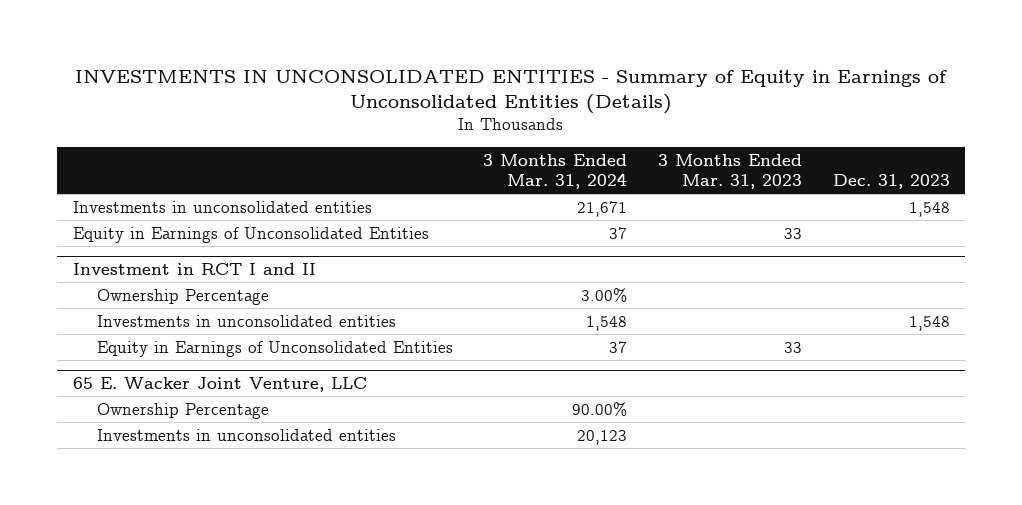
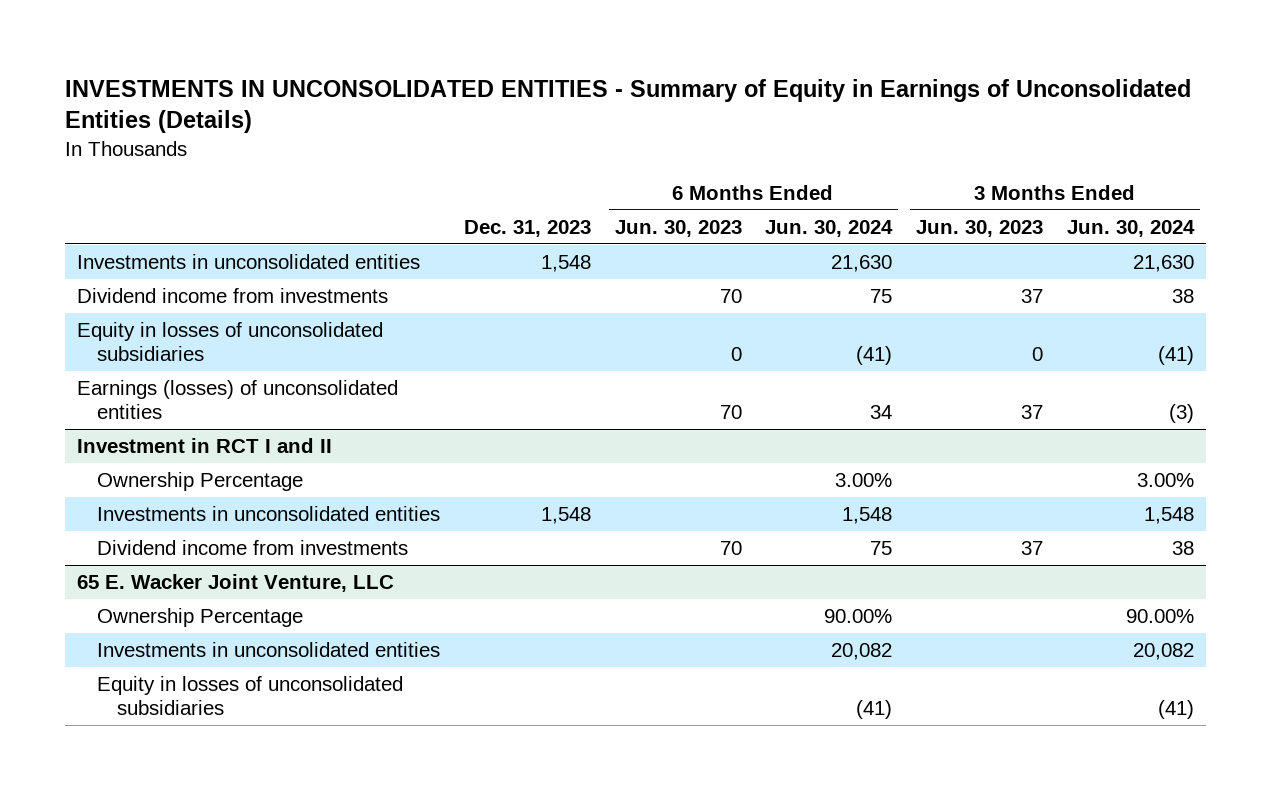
- | 3 Months Ended Mar. 31, 2024 | 3 Months Ended Mar. 31, 2023 | Dec. 31, 2023
+ | Dec. 31, 2023 | 6 Months Ended Jun. 30, 2023 | 6 Months Ended Jun. 30, 2024 | 3 Months Ended Jun. 30, 2023 | 3 Months Ended Jun. 30, 2024
- Equity in Earnings of Unconsolidated Entities | 37 | 33 |
+ Dividend income from investments | | 70 | 75 | 37 | 38
+ Equity in losses of unconsolidated subsidiaries | | 0 | (41) | 0 | (41)
+ Earnings (losses) of unconsolidated entities | | 70 | 34 | 37 | (3)
@ Investment in RCT I and II
- Equity in Earnings of Unconsolidated Entities | 37 | 33 |
+ Dividend income from investments | | 70 | 75 | 37 | 38
@ 65 E. Wacker Joint Venture, LLC
+ Equity in losses of unconsolidated subsidiaries | | | (41) | | (41)

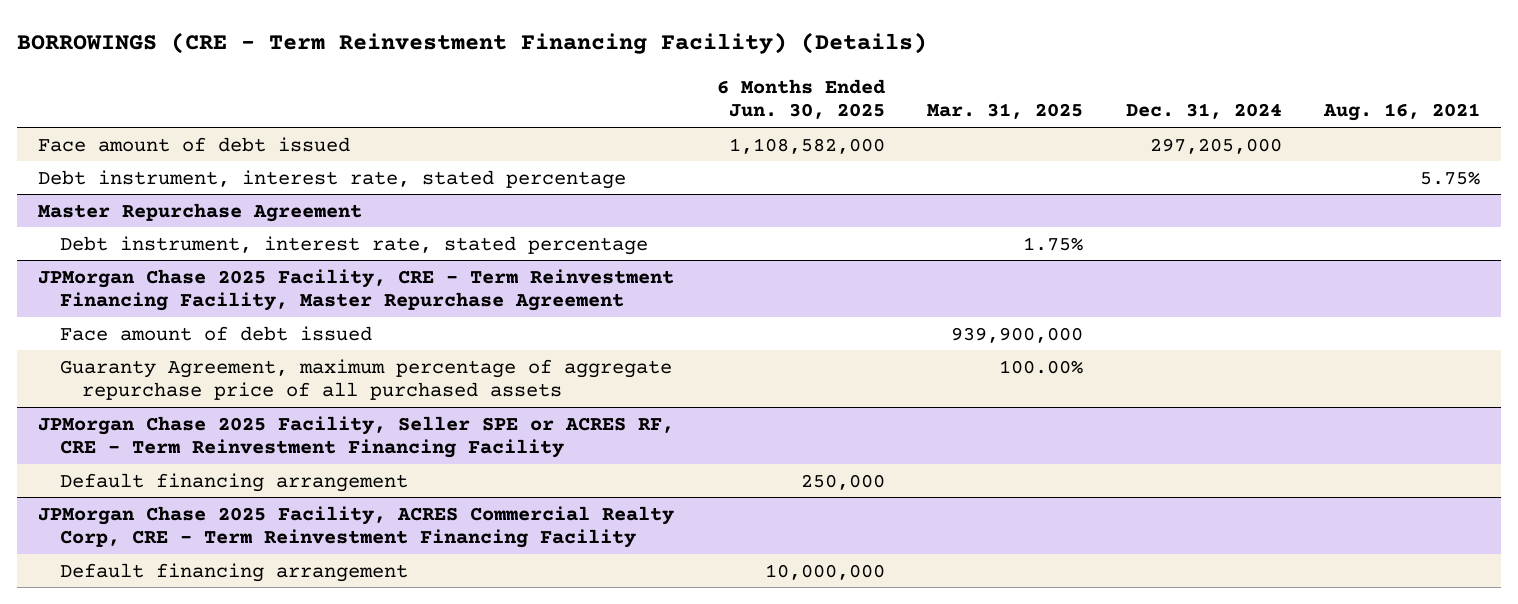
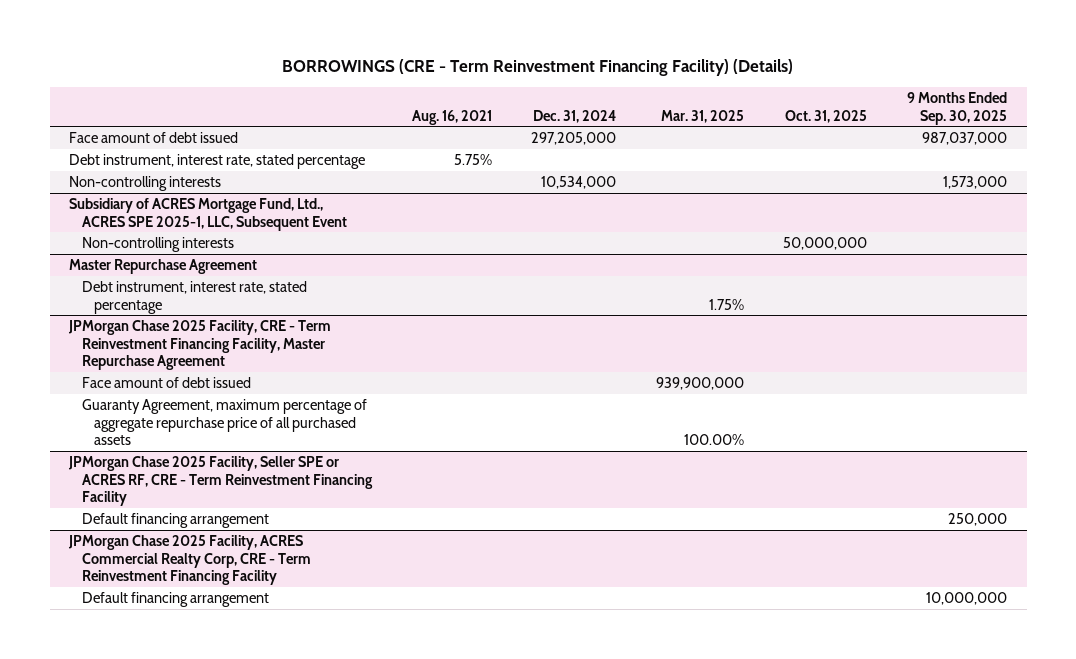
- | 6 Months Ended Jun. 30, 2025 | Mar. 31, 2025 | Dec. 31, 2024 | Aug. 16, 2021
+ | Aug. 16, 2021 | Dec. 31, 2024 | Mar. 31, 2025 | Oct. 31, 2025 | 9 Months Ended Sep. 30, 2025
+ Non-controlling interests | | 10,534,000 | | | 1,573,000
+ Subsidiary of ACRES Mortgage Fund, Ltd., ACRES SPE 2025-1, LLC, Subsequent Event
+ Non-controlling interests | | | | 50,000,000 |

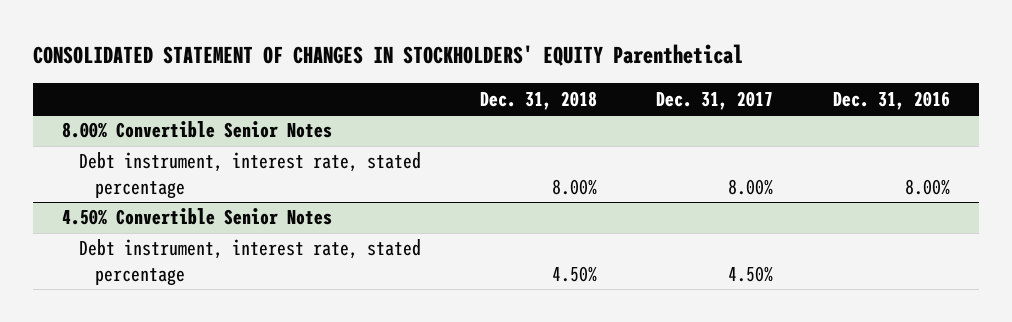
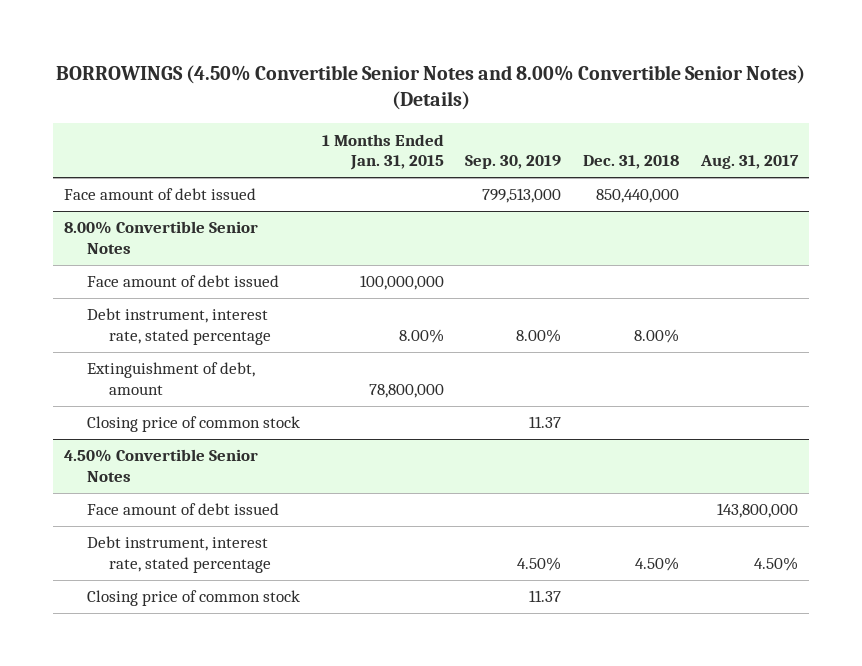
- CONSOLIDATED STATEMENT OF CHANGES IN STOCKHOLDERS' EQUITY Parenthetical
+ BORROWINGS (4.50% Convertible Senior Notes and 8.00% Convertible Senior Notes) (Details)
- | Dec. 31, 2018 | Dec. 31, 2017 | Dec. 31, 2016
+ | 1 Months Ended Jan. 31, 2015 | Sep. 30, 2019 | Dec. 31, 2018 | Aug. 31, 2017
+ Face amount of debt issued | | 799,513,000 | 850,440,000 |
@ 8.00% Convertible Senior Notes
+ Face amount of debt issued | 100,000,000 | | |
+ Extinguishment of debt, amount | 78,800,000 | | |
+ Closing price of common stock | | 11.37 | |
@ 4.50% Convertible Senior Notes
+ Face amount of debt issued | | | | 143,800,000
+ Closing price of common stock | | 11.37 | |

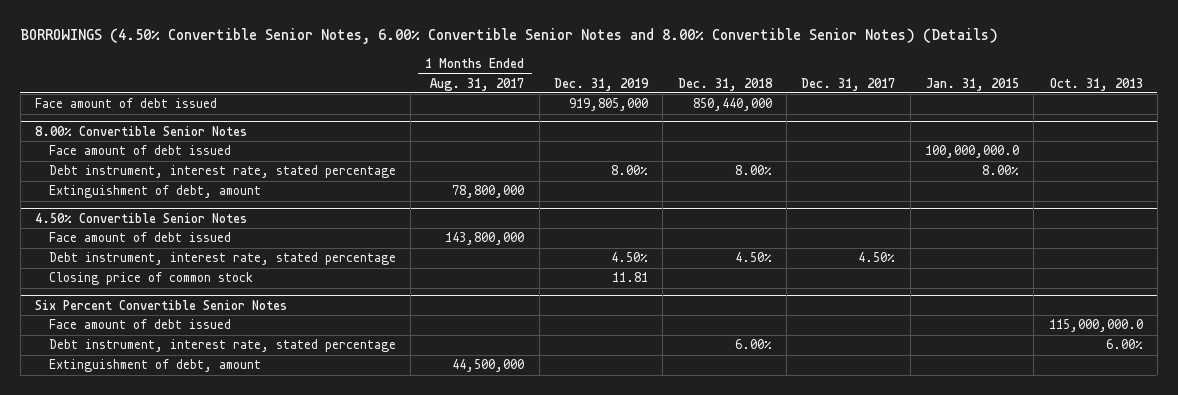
- BORROWINGS (4.50% Convertible Senior Notes and 8.00% Convertible Senior Notes) (Details)
+ BORROWINGS (4.50% Convertible Senior Notes, 6.00% Convertible Senior Notes and 8.00% Convertible Senior Notes) (Details)
- | 1 Months Ended Jan. 31, 2015 | Sep. 30, 2019 | Dec. 31, 2018 | Aug. 31, 2017
+ | 1 Months Ended Aug. 31, 2017 | Dec. 31, 2019 | Dec. 31, 2018 | Dec. 31, 2017 | Jan. 31, 2015 | Oct. 31, 2013
@ 8.00% Convertible Senior Notes
- Closing price of common stock | | 11.37 | |
+ Six Percent Convertible Senior Notes
+ Face amount of debt issued | | | | | | 115,000,000.0
+ Debt instrument, interest rate, stated percentage | | | 6.00% | | | 6.00%
+ Extinguishment of debt, amount | 44,500,000 | | | | |

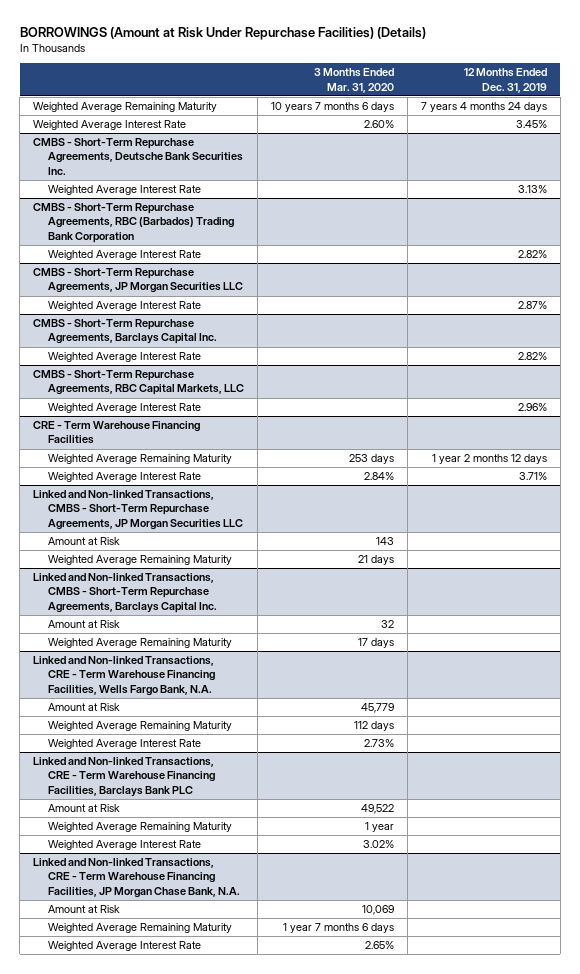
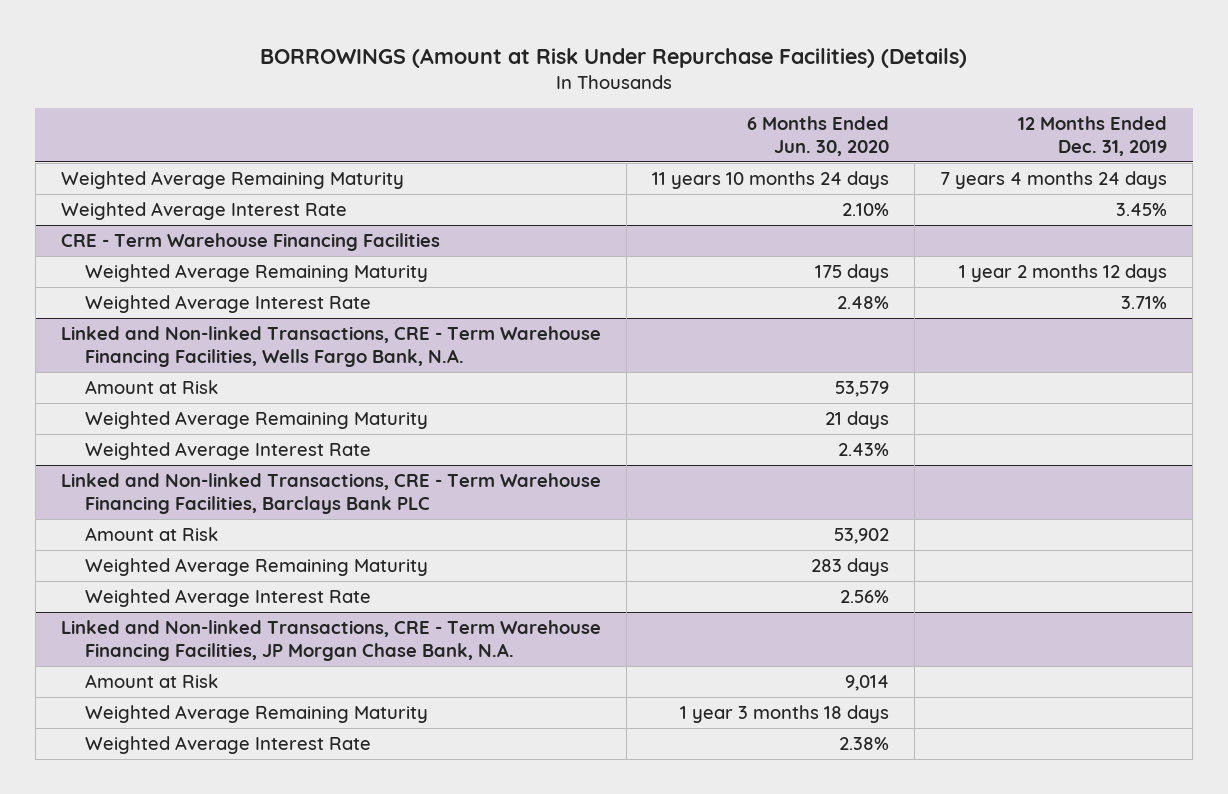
- | 3 Months Ended Mar. 31, 2020 | 12 Months Ended Dec. 31, 2019
+ | 6 Months Ended Jun. 30, 2020 | 12 Months Ended Dec. 31, 2019
- CMBS - Short-Term Repurchase Agreements, Deutsche Bank Securities Inc.
- Weighted Average Interest Rate | | 3.13%
- CMBS - Short-Term Repurchase Agreements, RBC (Barbados) Trading Bank Corporation
- Weighted Average Interest Rate | | 2.82%
- CMBS - Short-Term Repurchase Agreements, JP Morgan Securities LLC
- Weighted Average Interest Rate | | 2.87%
- CMBS - Short-Term Repurchase Agreements, Barclays Capital Inc.
- Weighted Average Interest Rate | | 2.82%
- CMBS - Short-Term Repurchase Agreements, RBC Capital Markets, LLC
- Weighted Average Interest Rate | | 2.96%
- Linked and Non-linked Transactions, CMBS - Short-Term Repurchase Agreements, JP Morgan Securities LLC
- Amount at Risk | 143 |
- Weighted Average Remaining Maturity | 21 days |
- Linked and Non-linked Transactions, CMBS - Short-Term Repurchase Agreements, Barclays Capital Inc.
- Amount at Risk | 32 |
- Weighted Average Remaining Maturity | 17 days |

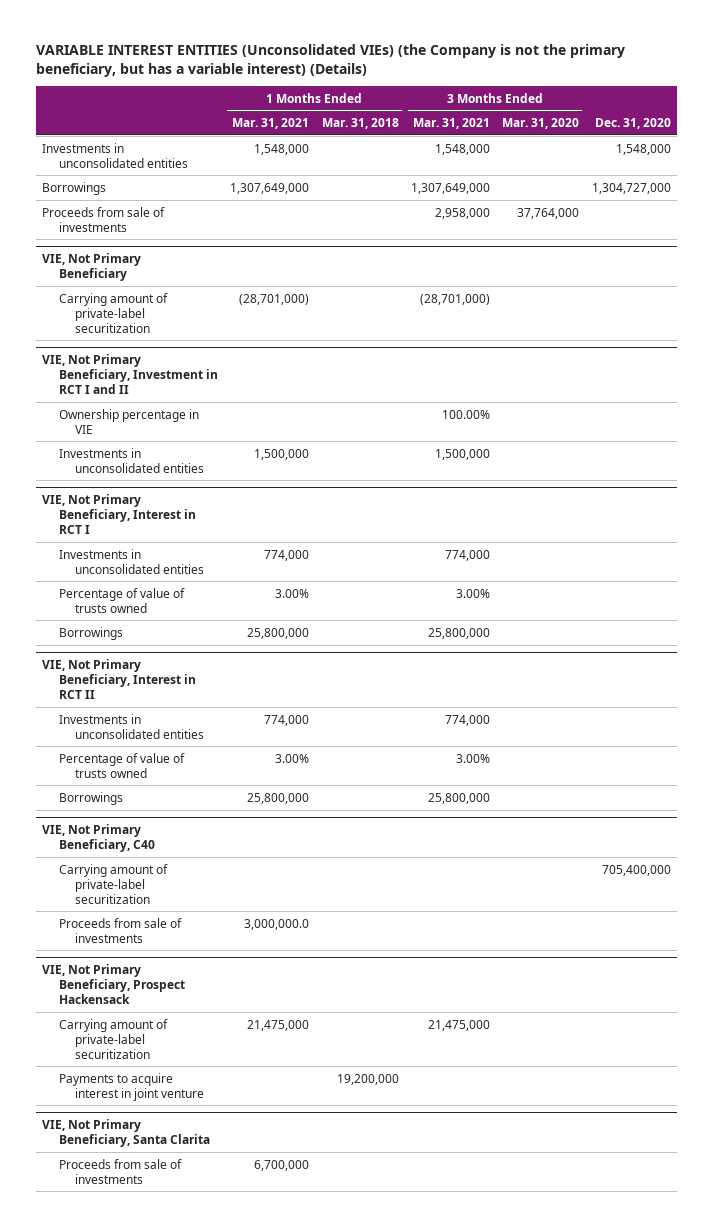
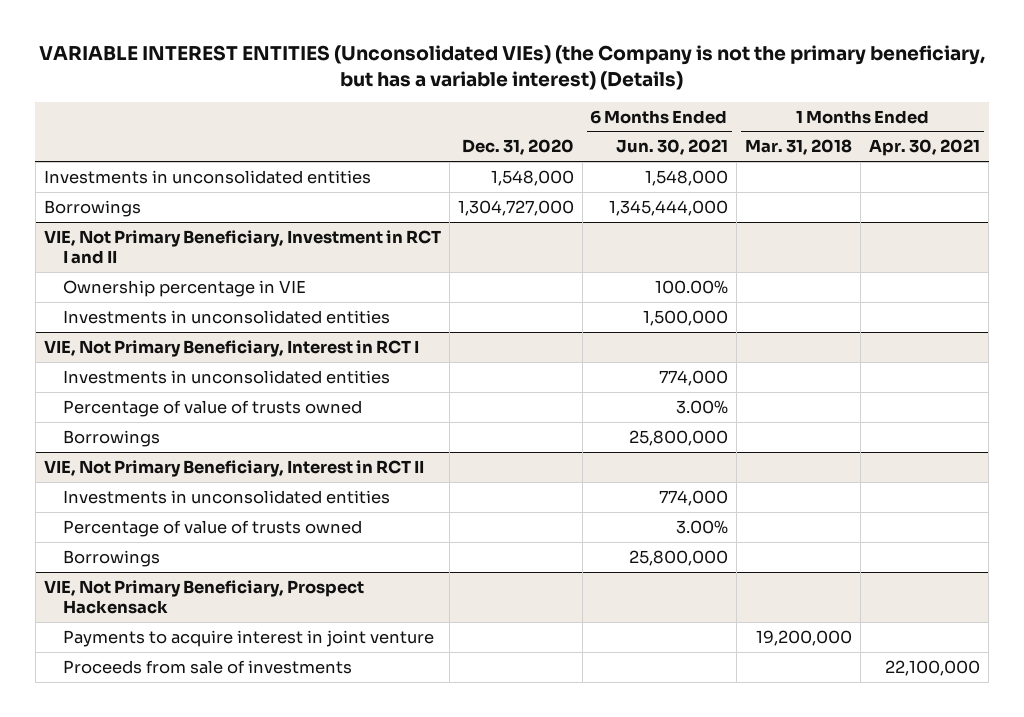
- | 1 Months Ended Mar. 31, 2021 | 1 Months Ended Mar. 31, 2018 | 3 Months Ended Mar. 31, 2021 | 3 Months Ended Mar. 31, 2020 | Dec. 31, 2020
+ | Dec. 31, 2020 | 6 Months Ended Jun. 30, 2021 | 1 Months Ended Mar. 31, 2018 | 1 Months Ended Apr. 30, 2021
- Proceeds from sale of investments | | | 2,958,000 | 37,764,000 |
- VIE, Not Primary Beneficiary
- Carrying amount of private-label securitization | (28,701,000) | | (28,701,000) | |
- VIE, Not Primary Beneficiary, C40
- Carrying amount of private-label securitization | | | | | 705,400,000
- Proceeds from sale of investments | 3,000,000.0 | | | |
@ VIE, Not Primary Beneficiary, Prospect Hackensack
- Carrying amount of private-label securitization | 21,475,000 | | 21,475,000 | |
- VIE, Not Primary Beneficiary, Santa Clarita
- Proceeds from sale of investments | 6,700,000 | | | |
@ VIE, Not Primary Beneficiary, Prospect Hackensack
+ Proceeds from sale of investments | | | | 22,100,000

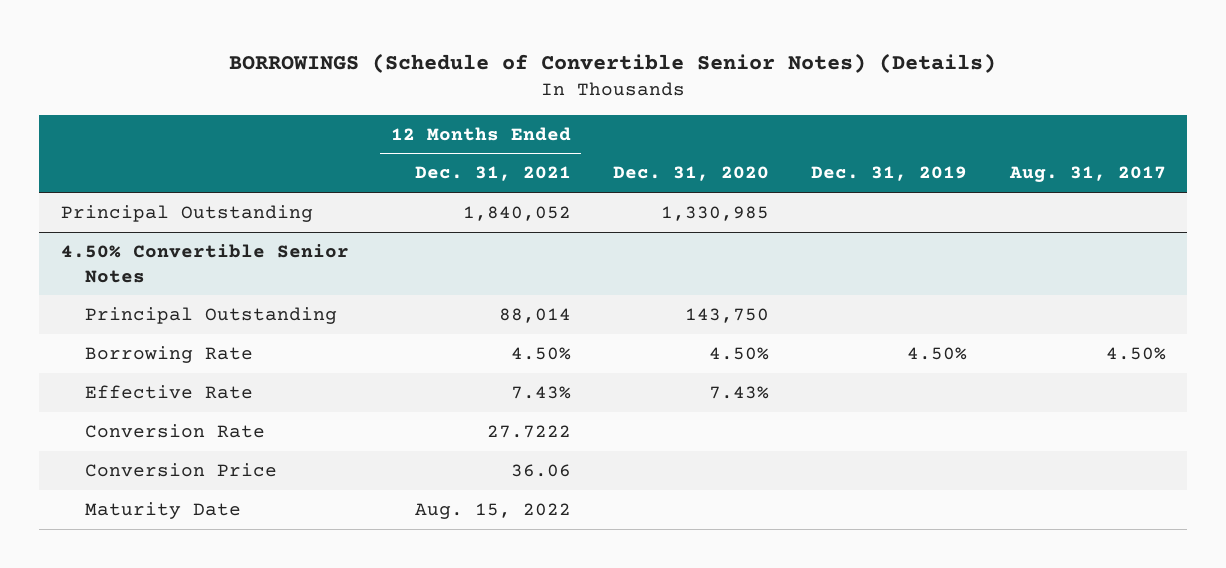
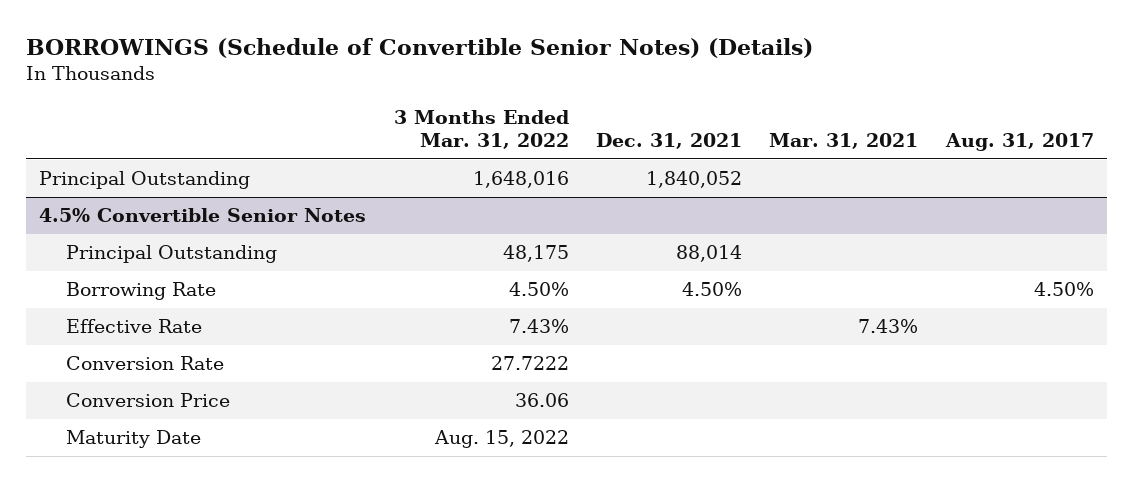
- | 12 Months Ended Dec. 31, 2021 | Dec. 31, 2020 | Dec. 31, 2019 | Aug. 31, 2017
+ | 3 Months Ended Mar. 31, 2022 | Dec. 31, 2021 | Mar. 31, 2021 | Aug. 31, 2017
- 4.50% Convertible Senior Notes
+ 4.5% Convertible Senior Notes

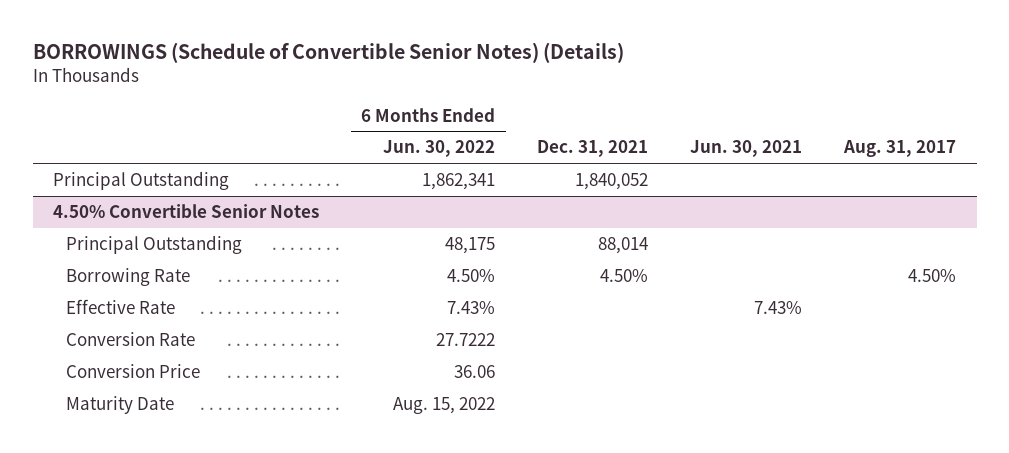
- | 3 Months Ended Mar. 31, 2022 | Dec. 31, 2021 | Mar. 31, 2021 | Aug. 31, 2017
+ | 6 Months Ended Jun. 30, 2022 | Dec. 31, 2021 | Jun. 30, 2021 | Aug. 31, 2017
- 4.5% Convertible Senior Notes
+ 4.50% Convertible Senior Notes

